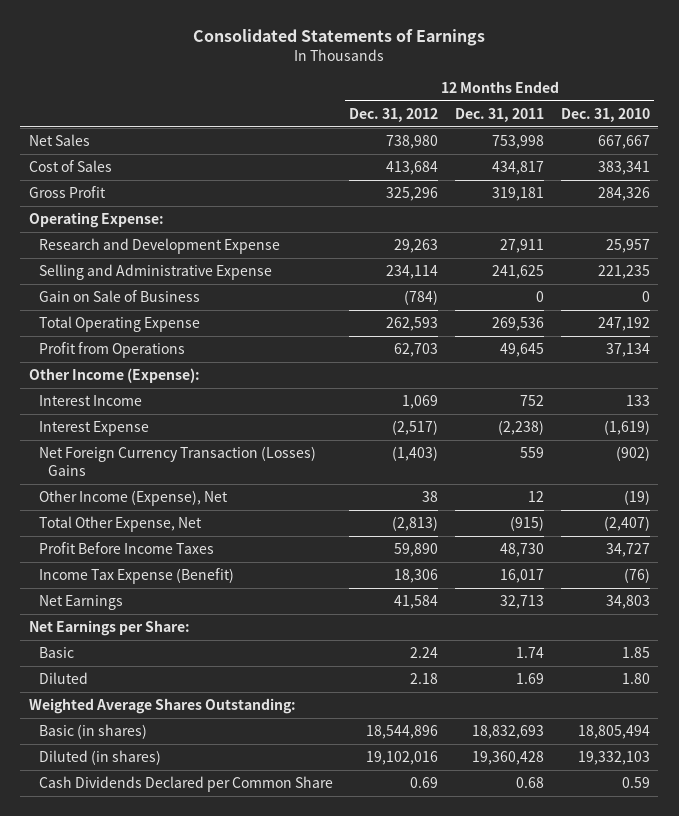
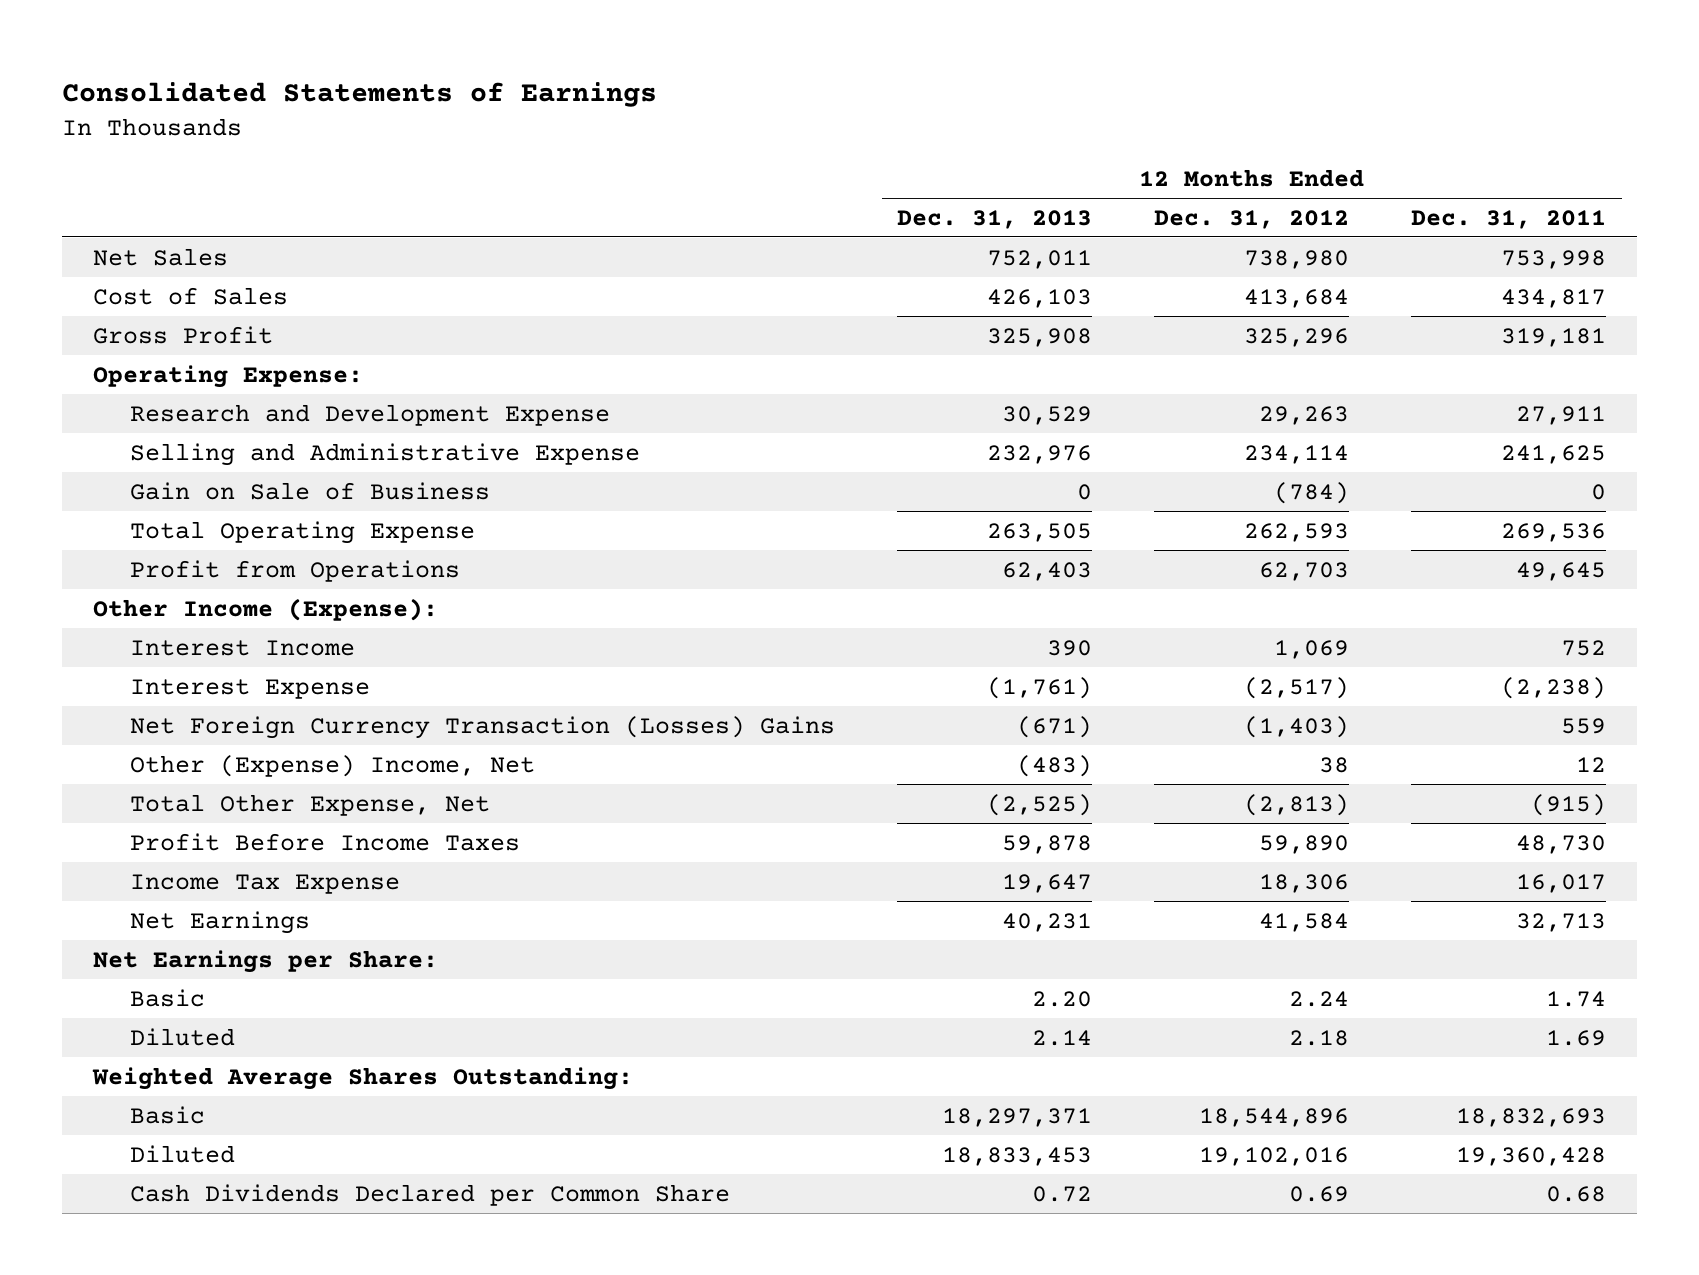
- | 12 Months Ended Dec. 31, 2012 | 12 Months Ended Dec. 31, 2011 | 12 Months Ended Dec. 31, 2010
+ | 12 Months Ended Dec. 31, 2013 | 12 Months Ended Dec. 31, 2012 | 12 Months Ended Dec. 31, 2011
- Other Income (Expense), Net | 38 | 12 | (19)
+ Other (Expense) Income, Net | (483) | 38 | 12
- Income Tax Expense (Benefit) | 18,306 | 16,017 | (76)
+ Income Tax Expense | 19,647 | 18,306 | 16,017
- Basic (in shares) | 18,544,896 | 18,832,693 | 18,805,494
- Diluted (in shares) | 19,102,016 | 19,360,428 | 19,332,103
+ Basic | 18,297,371 | 18,544,896 | 18,832,693
+ Diluted | 18,833,453 | 19,102,016 | 19,360,428

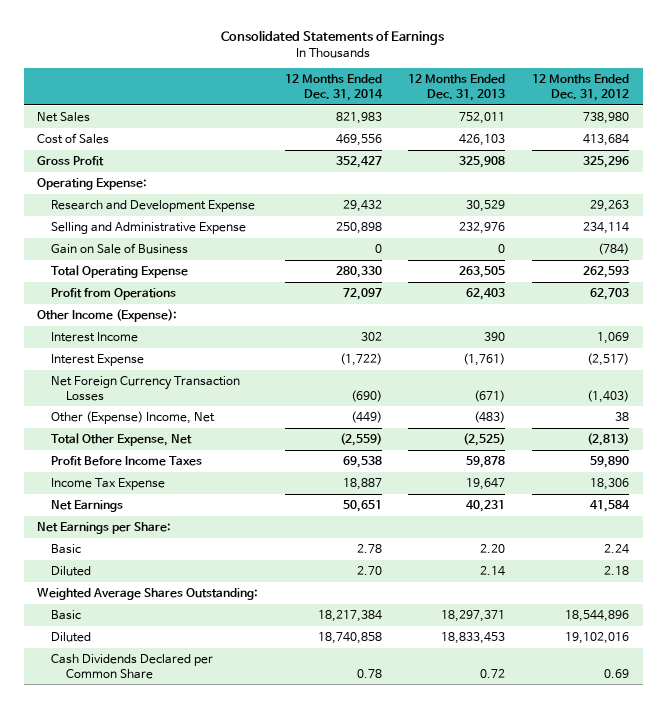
- | 12 Months Ended Dec. 31, 2013 | 12 Months Ended Dec. 31, 2012 | 12 Months Ended Dec. 31, 2011
+ | 12 Months Ended Dec. 31, 2014 | 12 Months Ended Dec. 31, 2013 | 12 Months Ended Dec. 31, 2012
- Net Foreign Currency Transaction (Losses) Gains | (671) | (1,403) | 559
+ Net Foreign Currency Transaction Losses | (690) | (671) | (1,403)

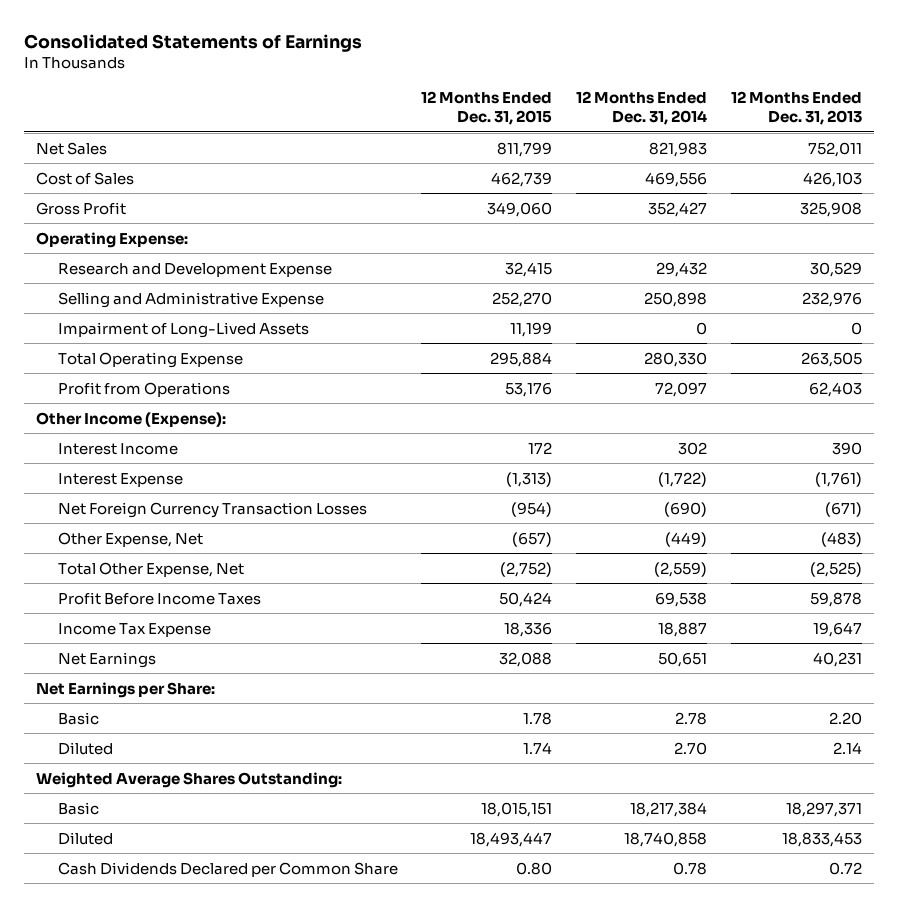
- | 12 Months Ended Dec. 31, 2014 | 12 Months Ended Dec. 31, 2013 | 12 Months Ended Dec. 31, 2012
+ | 12 Months Ended Dec. 31, 2015 | 12 Months Ended Dec. 31, 2014 | 12 Months Ended Dec. 31, 2013
- Gain on Sale of Business | 0 | 0 | (784)
+ Impairment of Long-Lived Assets | 11,199 | 0 | 0
- Other (Expense) Income, Net | (449) | (483) | 38
+ Other Expense, Net | (657) | (449) | (483)

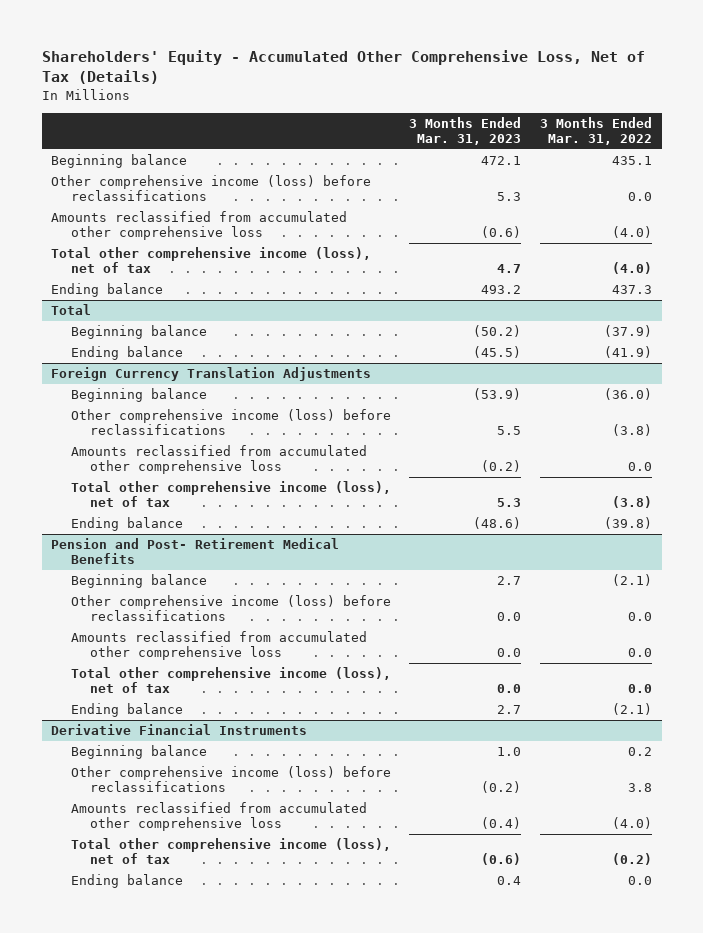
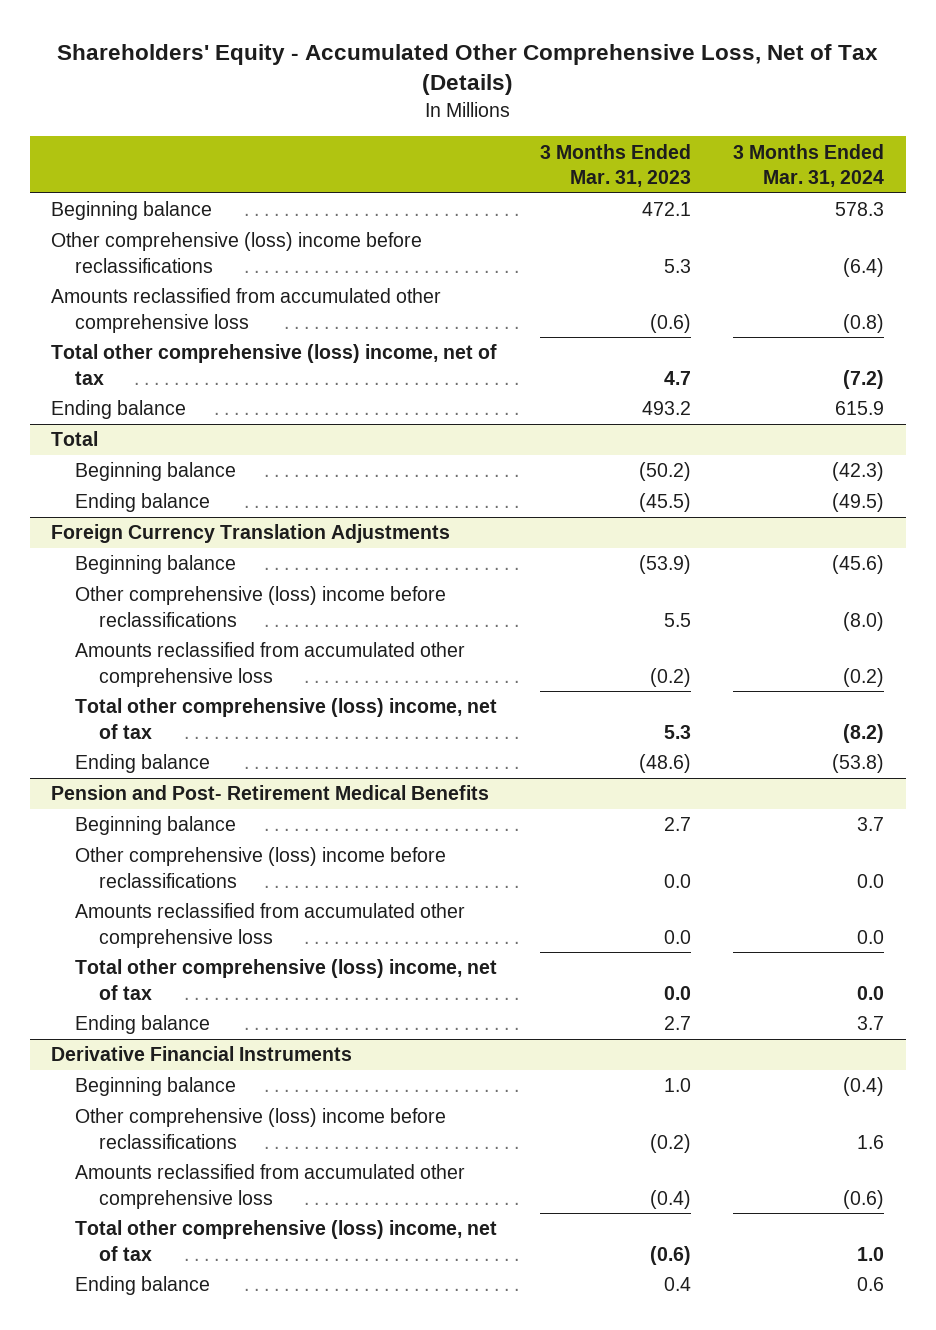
- | 3 Months Ended Mar. 31, 2023 | 3 Months Ended Mar. 31, 2022
+ | 3 Months Ended Mar. 31, 2023 | 3 Months Ended Mar. 31, 2024
- Other comprehensive income (loss) before reclassifications | 5.3 | 0.0
+ Other comprehensive (loss) income before reclassifications | 5.3 | (6.4)
- Total other comprehensive income (loss), net of tax | 4.7 | (4.0)
+ Total other comprehensive (loss) income, net of tax | 4.7 | (7.2)
@ Foreign Currency Translation Adjustments
- Other comprehensive income (loss) before reclassifications | 5.5 | (3.8)
+ Other comprehensive (loss) income before reclassifications | 5.5 | (8.0)
- Total other comprehensive income (loss), net of tax | 5.3 | (3.8)
+ Total other comprehensive (loss) income, net of tax | 5.3 | (8.2)
@ Pension and Post- Retirement Medical Benefits
- Other comprehensive income (loss) before reclassifications | 0.0 | 0.0
+ Other comprehensive (loss) income before reclassifications | 0.0 | 0.0
- Total other comprehensive income (loss), net of tax | 0.0 | 0.0
+ Total other comprehensive (loss) income, net of tax | 0.0 | 0.0
@ Derivative Financial Instruments
- Other comprehensive income (loss) before reclassifications | (0.2) | 3.8
+ Other comprehensive (loss) income before reclassifications | (0.2) | 1.6
- Total other comprehensive income (loss), net of tax | (0.6) | (0.2)
+ Total other comprehensive (loss) income, net of tax | (0.6) | 1.0

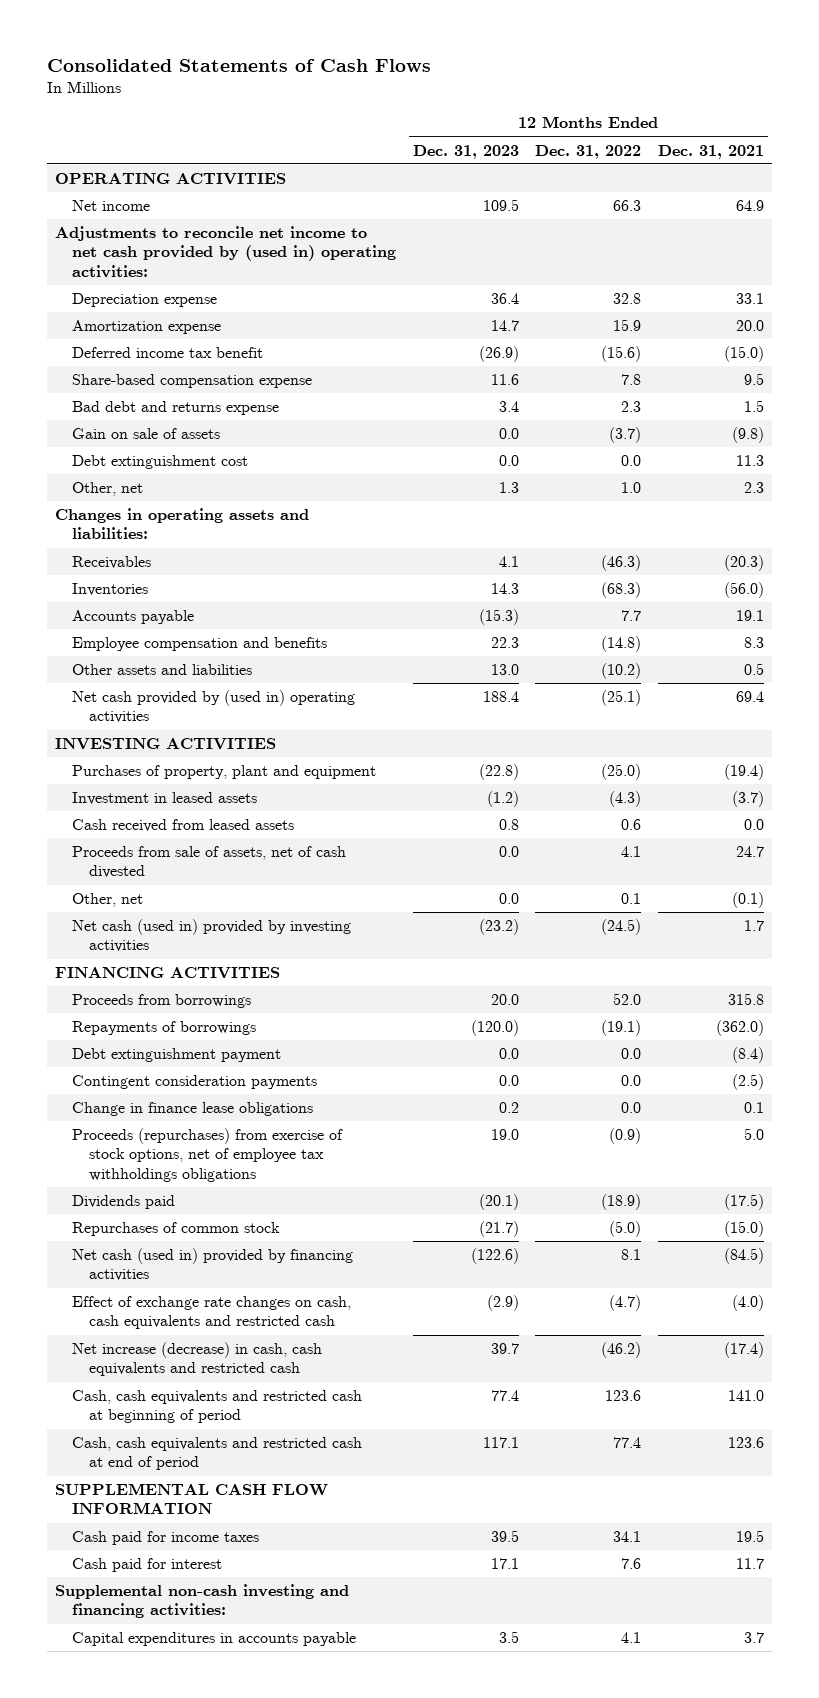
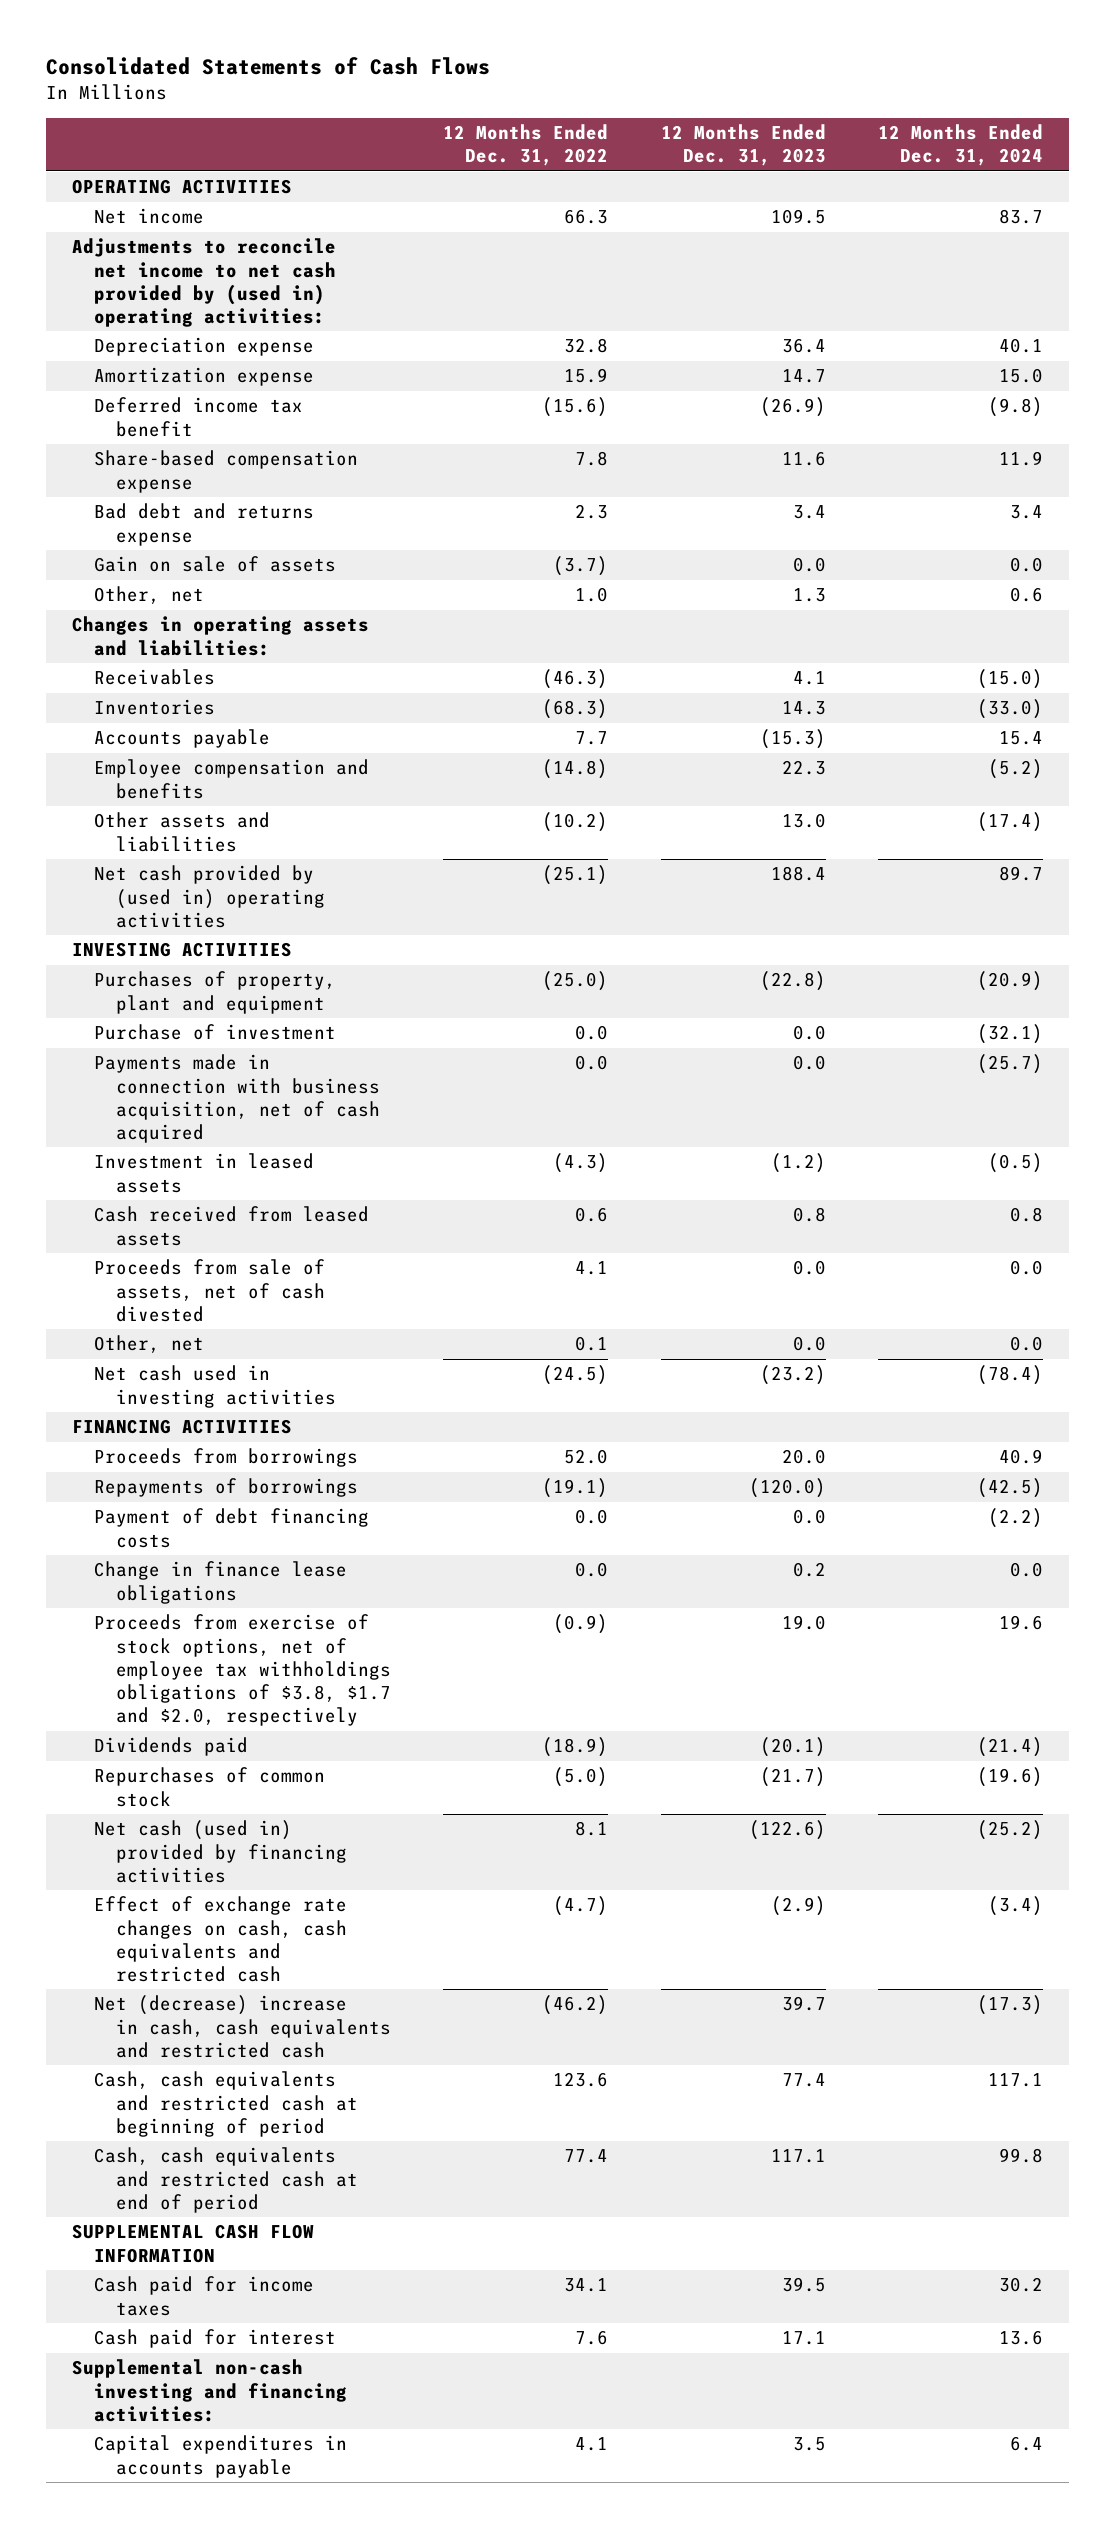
- | 12 Months Ended Dec. 31, 2023 | 12 Months Ended Dec. 31, 2022 | 12 Months Ended Dec. 31, 2021
+ | 12 Months Ended Dec. 31, 2022 | 12 Months Ended Dec. 31, 2023 | 12 Months Ended Dec. 31, 2024
- Debt extinguishment cost | 0.0 | 0.0 | 11.3
+ Purchase of investment | 0.0 | 0.0 | (32.1)
+ Payments made in connection with business acquisition, net of cash acquired | 0.0 | 0.0 | (25.7)
- Net cash (used in) provided by investing activities | (23.2) | (24.5) | 1.7
+ Net cash used in investing activities | (24.5) | (23.2) | (78.4)
- Debt extinguishment payment | 0.0 | 0.0 | (8.4)
- Contingent consideration payments | 0.0 | 0.0 | (2.5)
+ Payment of debt financing costs | 0.0 | 0.0 | (2.2)
- Proceeds (repurchases) from exercise of stock options, net of employee tax withholdings obligations | 19.0 | (0.9) | 5.0
+ Proceeds from exercise of stock options, net of employee tax withholdings obligations of $3.8, $1.7 and $2.0, respectively | (0.9) | 19.0 | 19.6
- Net increase (decrease) in cash, cash equivalents and restricted cash | 39.7 | (46.2) | (17.4)
+ Net (decrease) increase in cash, cash equivalents and restricted cash | (46.2) | 39.7 | (17.3)

